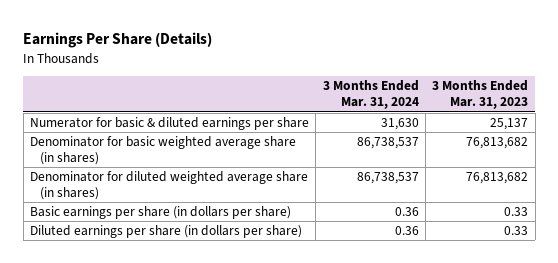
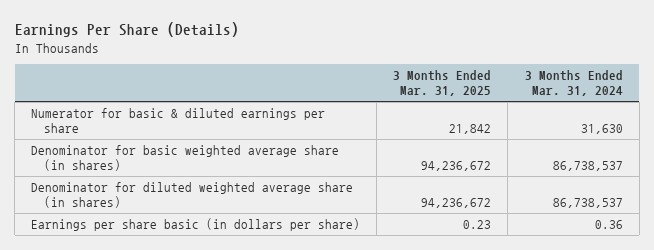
- | 3 Months Ended Mar. 31, 2024 | 3 Months Ended Mar. 31, 2023
+ | 3 Months Ended Mar. 31, 2025 | 3 Months Ended Mar. 31, 2024
- Basic earnings per share (in dollars per share) | 0.36 | 0.33
- Diluted earnings per share (in dollars per share) | 0.36 | 0.33
+ Earnings per share basic (in dollars per share) | 0.23 | 0.36

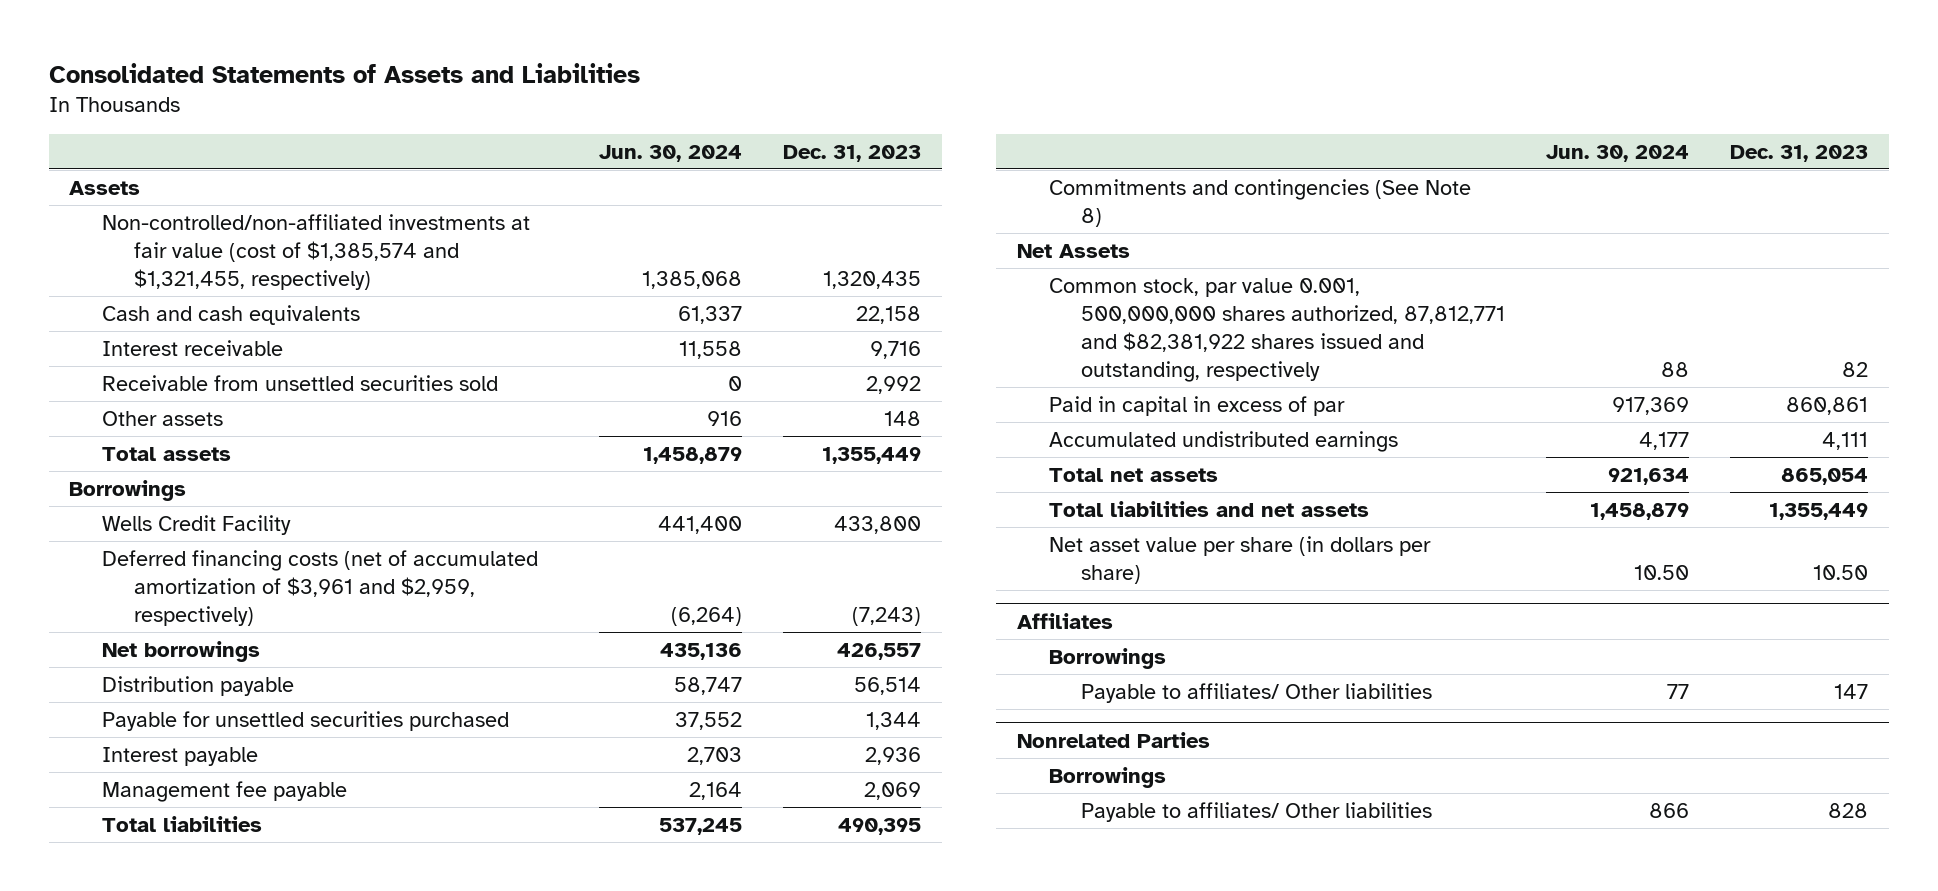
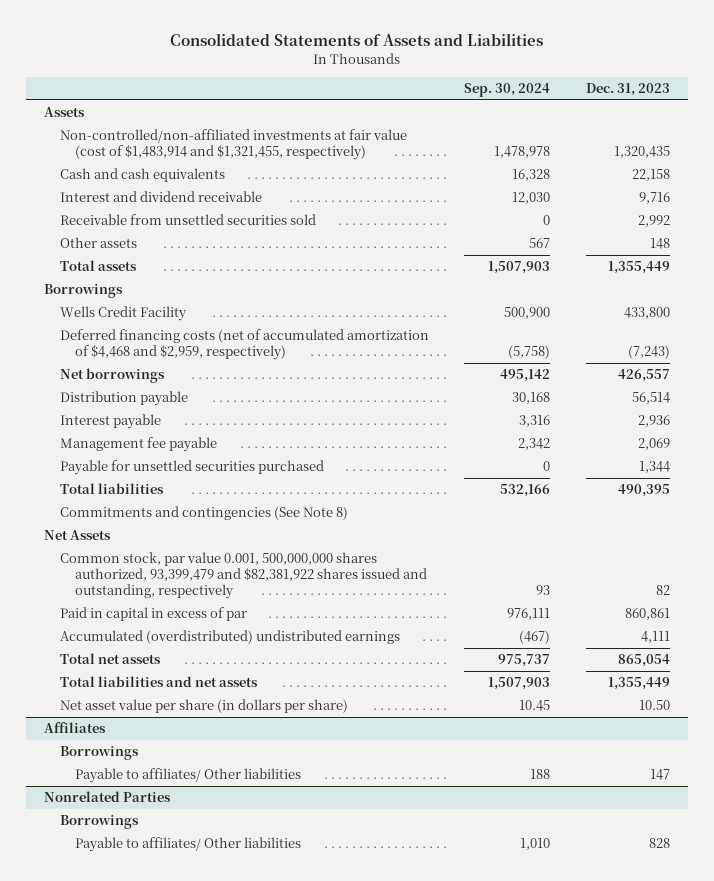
- | Jun. 30, 2024 | Dec. 31, 2023
+ | Sep. 30, 2024 | Dec. 31, 2023
- Non-controlled/non-affiliated investments at fair value (cost of $1,385,574 and $1,321,455, respectively) | 1,385,068 | 1,320,435
+ Non-controlled/non-affiliated investments at fair value (cost of $1,483,914 and $1,321,455, respectively) | 1,478,978 | 1,320,435
- Interest receivable | 11,558 | 9,716
+ Interest and dividend receivable | 12,030 | 9,716
- Deferred financing costs (net of accumulated amortization of $3,961 and $2,959, respectively) | (6,264) | (7,243)
+ Deferred financing costs (net of accumulated amortization of $4,468 and $2,959, respectively) | (5,758) | (7,243)
moved down: Payable for unsettled securities purchased | 0 | 1,344
- Common stock, par value 0.001, 500,000,000 shares authorized, 87,812,771 and $82,381,922 shares issued and outstanding, respectively | 88 | 82
+ Common stock, par value 0.001, 500,000,000 shares authorized, 93,399,479 and $82,381,922 shares issued and outstanding, respectively | 93 | 82
- Accumulated undistributed earnings | 4,177 | 4,111
+ Accumulated (overdistributed) undistributed earnings | (467) | 4,111

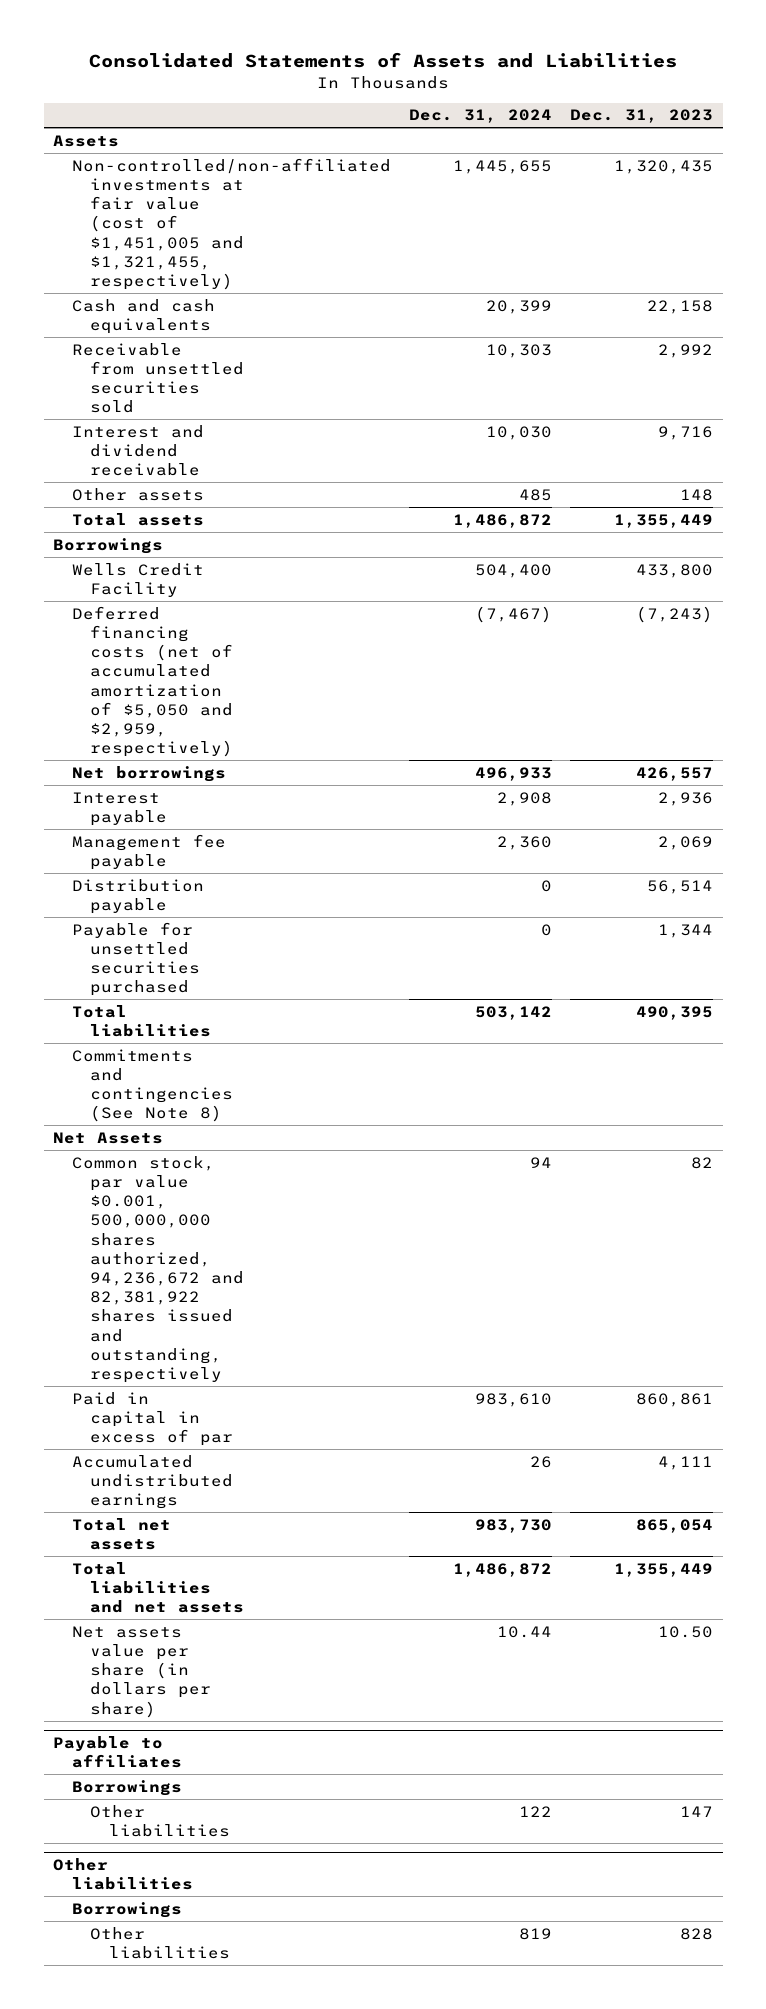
- | Sep. 30, 2024 | Dec. 31, 2023
+ | Dec. 31, 2024 | Dec. 31, 2023
- Non-controlled/non-affiliated investments at fair value (cost of $1,483,914 and $1,321,455, respectively) | 1,478,978 | 1,320,435
+ Non-controlled/non-affiliated investments at fair value (cost of $1,451,005 and $1,321,455, respectively) | 1,445,655 | 1,320,435
moved down: Interest and dividend receivable | 10,030 | 9,716
- Deferred financing costs (net of accumulated amortization of $4,468 and $2,959, respectively) | (5,758) | (7,243)
+ Deferred financing costs (net of accumulated amortization of $5,050 and $2,959, respectively) | (7,467) | (7,243)
moved down: Distribution payable | 0 | 56,514
- Common stock, par value 0.001, 500,000,000 shares authorized, 93,399,479 and $82,381,922 shares issued and outstanding, respectively | 93 | 82
+ Common stock, par value $0.001, 500,000,000 shares authorized, 94,236,672 and 82,381,922 shares issued and outstanding, respectively | 94 | 82
- Accumulated (overdistributed) undistributed earnings | (467) | 4,111
+ Accumulated undistributed earnings | 26 | 4,111
- Net asset value per share (in dollars per share) | 10.45 | 10.50
- Affiliates
+ Net assets value per share (in dollars per share) | 10.44 | 10.50
+ Payable to affiliates
- Payable to affiliates/ Other liabilities | 188 | 147
- Nonrelated Parties
+ Other liabilities | 122 | 147
+ Other liabilities
- Payable to affiliates/ Other liabilities | 1,010 | 828
+ Other liabilities | 819 | 828

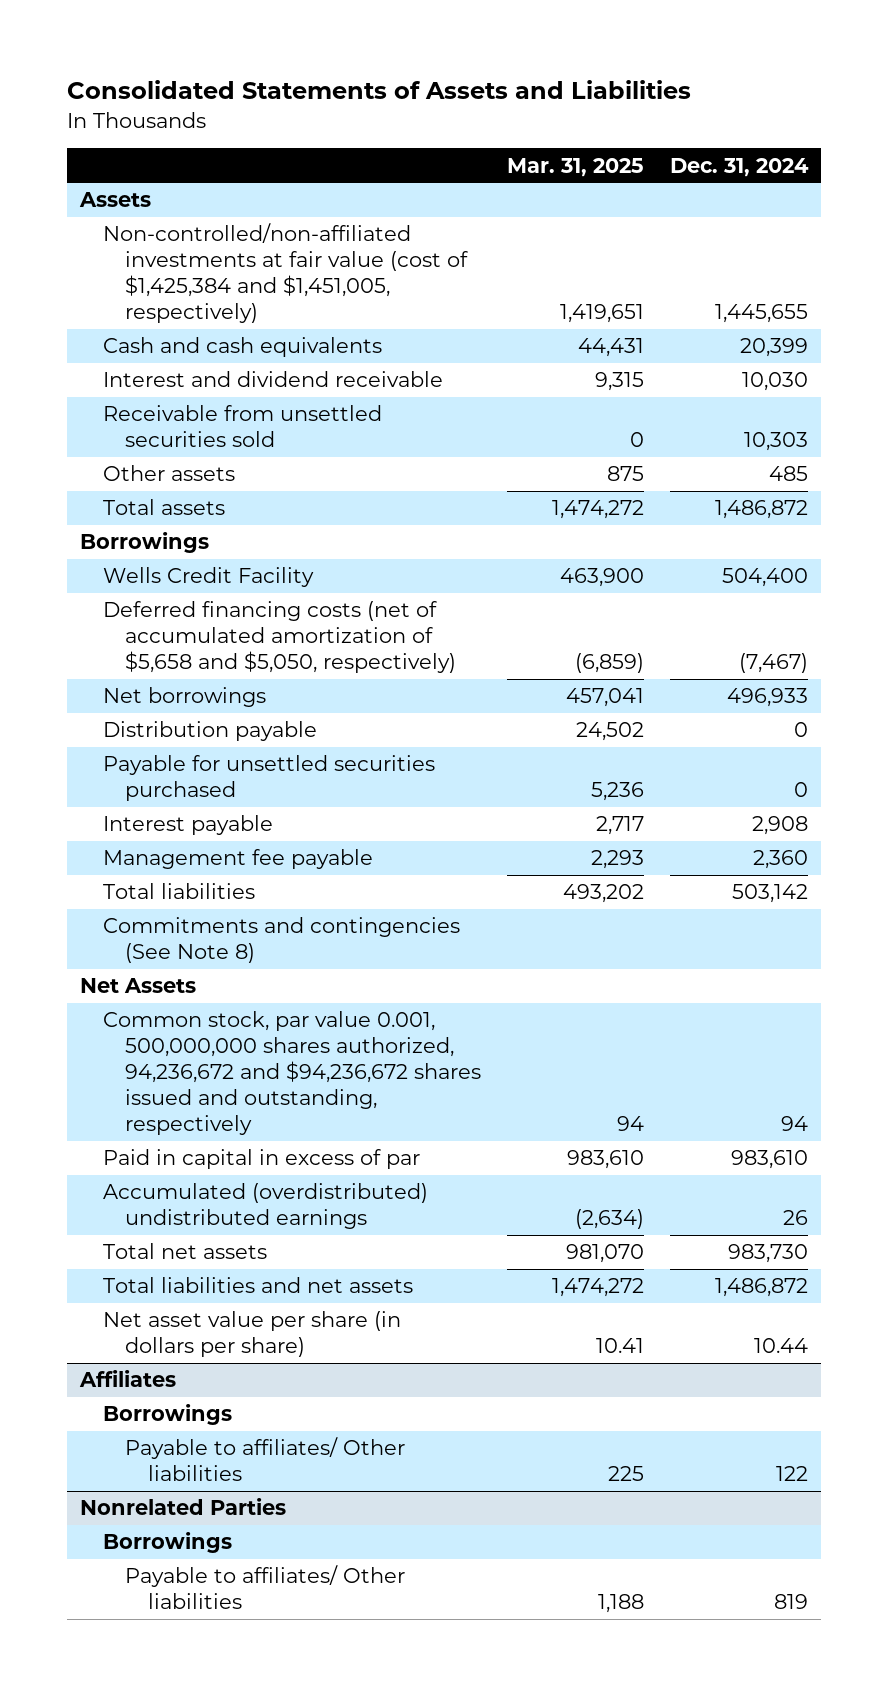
- | Dec. 31, 2024 | Dec. 31, 2023
+ | Mar. 31, 2025 | Dec. 31, 2024
- Non-controlled/non-affiliated investments at fair value (cost of $1,451,005 and $1,321,455, respectively) | 1,445,655 | 1,320,435
+ Non-controlled/non-affiliated investments at fair value (cost of $1,425,384 and $1,451,005, respectively) | 1,419,651 | 1,445,655
moved down: Receivable from unsettled securities sold | 0 | 10,303
- Deferred financing costs (net of accumulated amortization of $5,050 and $2,959, respectively) | (7,467) | (7,243)
+ Deferred financing costs (net of accumulated amortization of $5,658 and $5,050, respectively) | (6,859) | (7,467)
moved down: Interest payable | 2,717 | 2,908
moved down: Management fee payable | 2,293 | 2,360
- Common stock, par value $0.001, 500,000,000 shares authorized, 94,236,672 and 82,381,922 shares issued and outstanding, respectively | 94 | 82
+ Common stock, par value 0.001, 500,000,000 shares authorized, 94,236,672 and $94,236,672 shares issued and outstanding, respectively | 94 | 94
- Accumulated undistributed earnings | 26 | 4,111
+ Accumulated (overdistributed) undistributed earnings | (2,634) | 26
- Net assets value per share (in dollars per share) | 10.44 | 10.50
- Payable to affiliates
+ Net asset value per share (in dollars per share) | 10.41 | 10.44
+ Affiliates
- Other liabilities | 122 | 147
- Other liabilities
+ Payable to affiliates/ Other liabilities | 225 | 122
+ Nonrelated Parties
- Other liabilities | 819 | 828
+ Payable to affiliates/ Other liabilities | 1,188 | 819

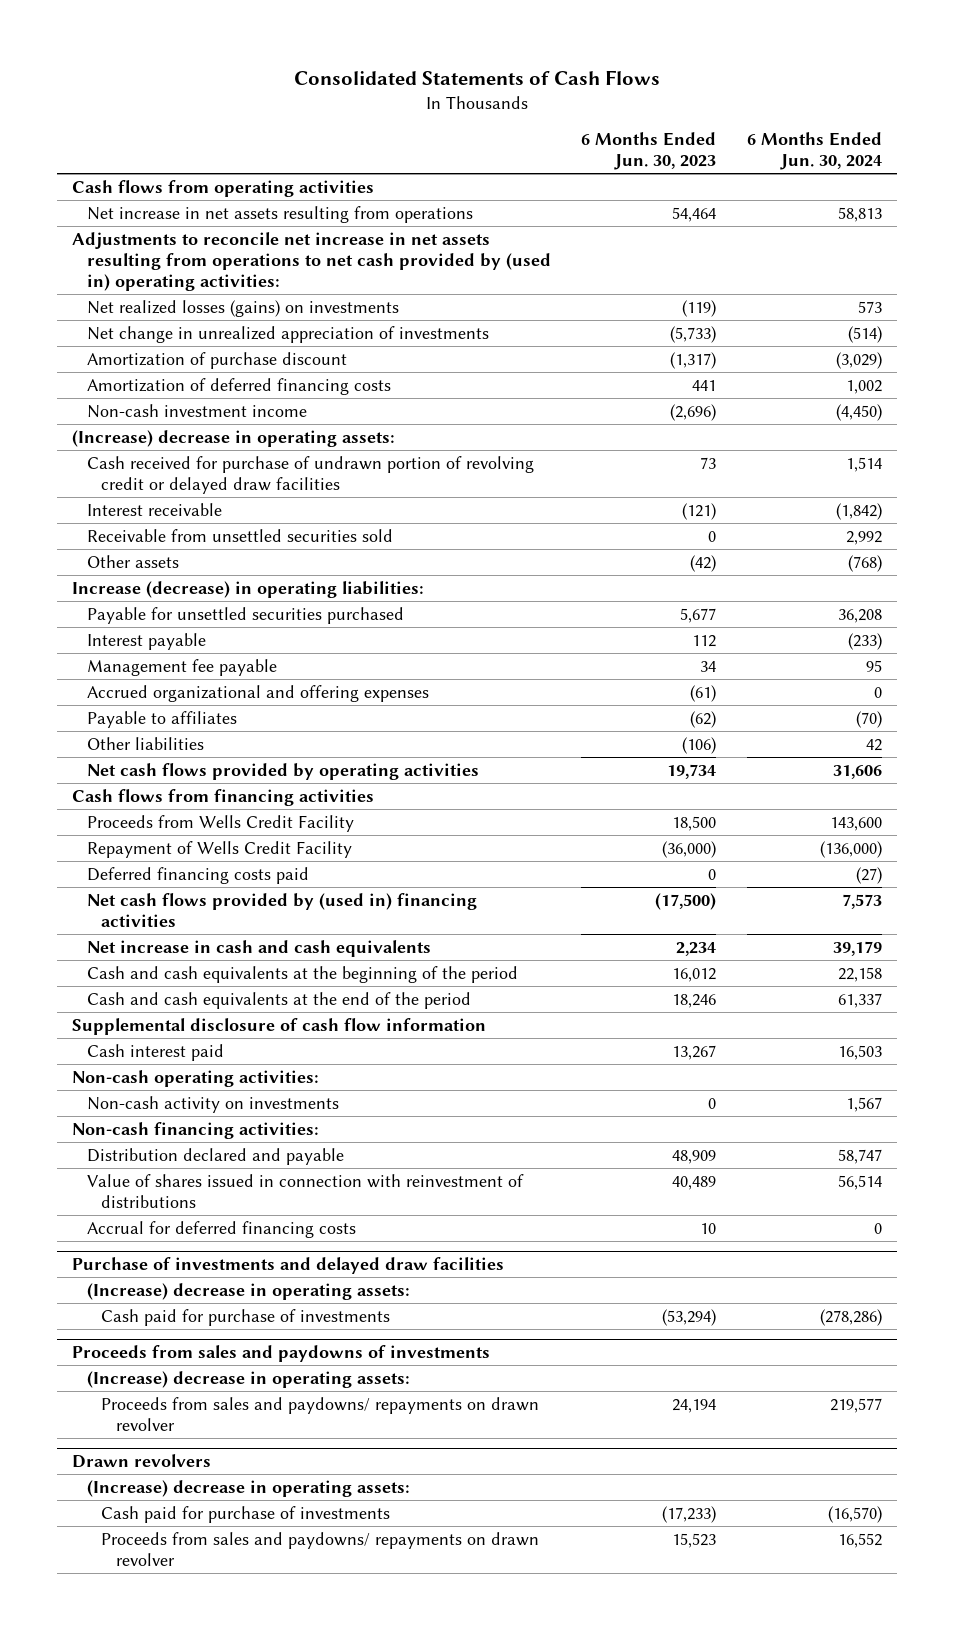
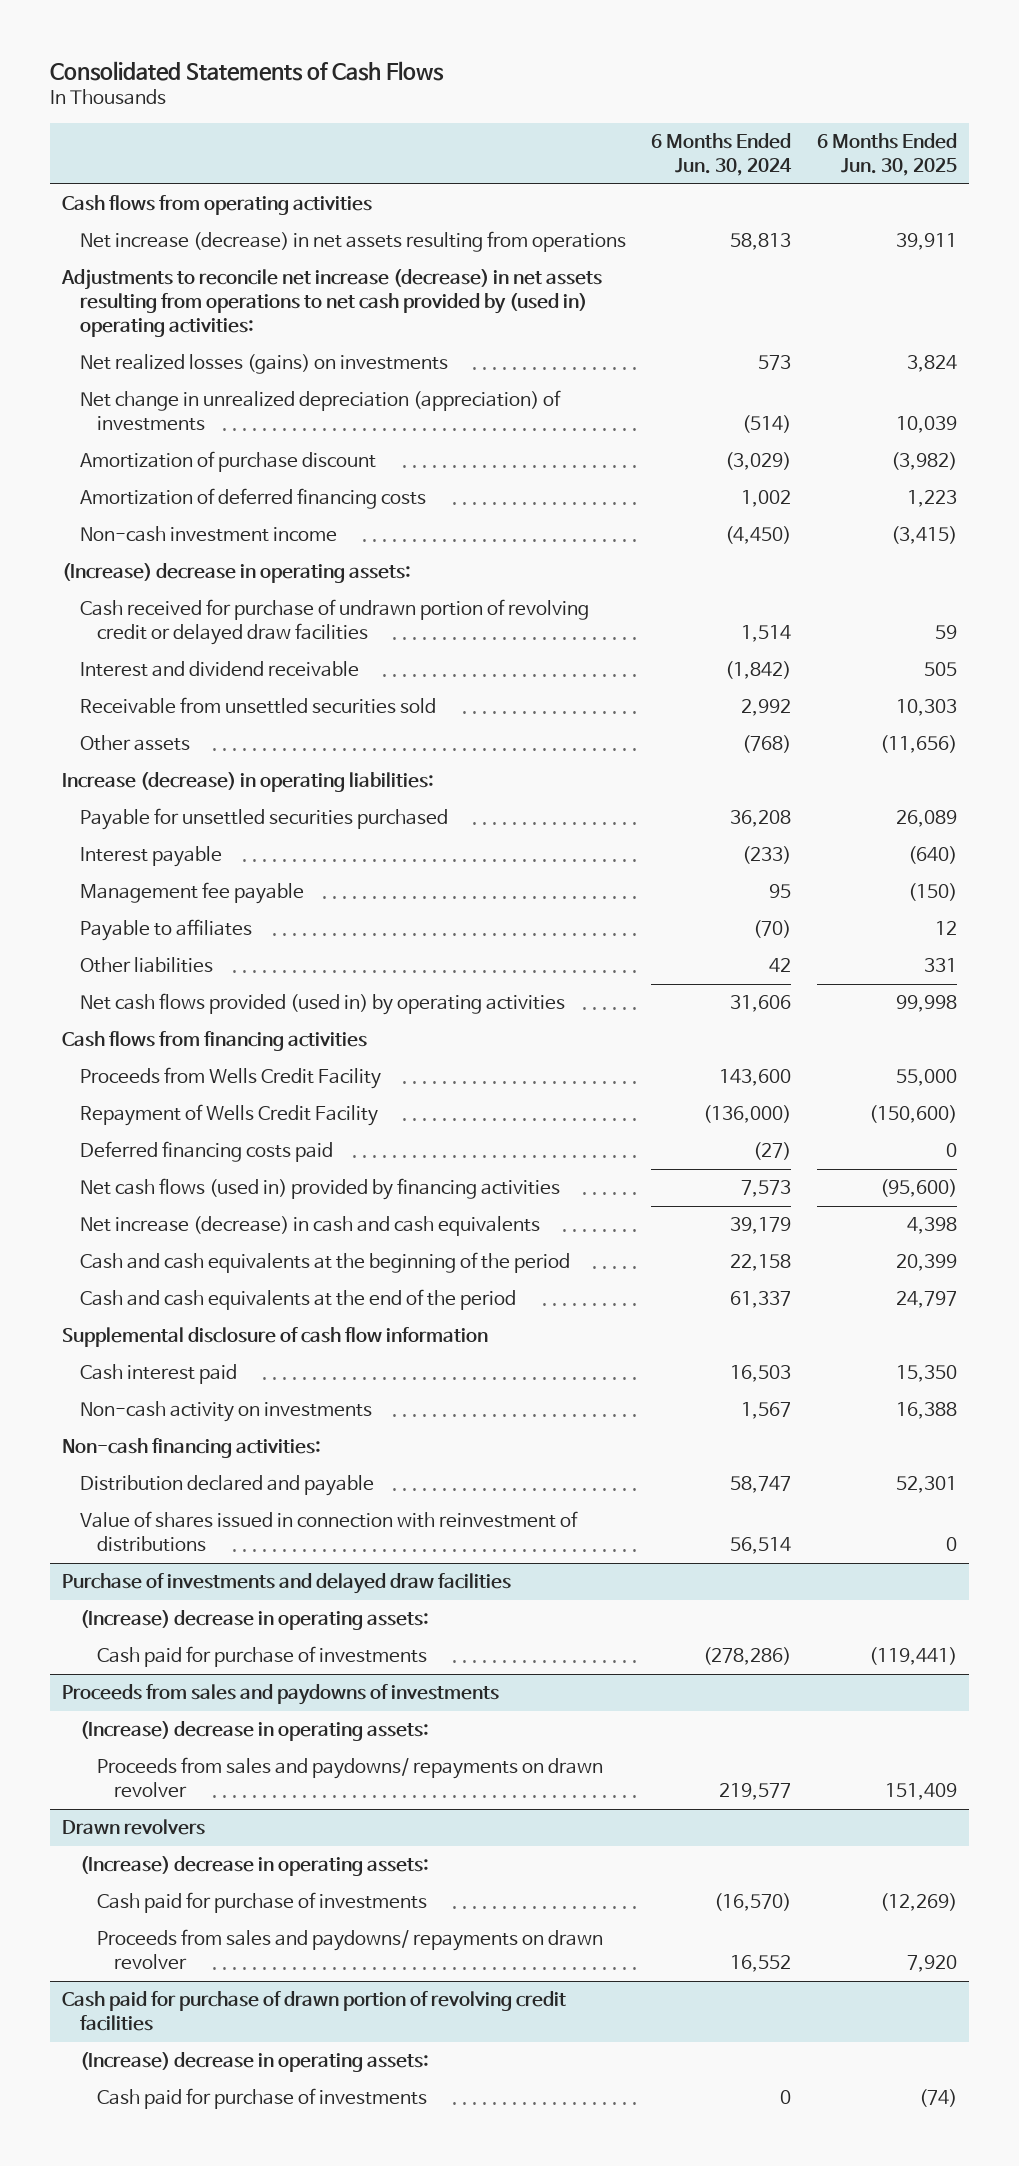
- | 6 Months Ended Jun. 30, 2023 | 6 Months Ended Jun. 30, 2024
+ | 6 Months Ended Jun. 30, 2024 | 6 Months Ended Jun. 30, 2025
- Net increase in net assets resulting from operations | 54,464 | 58,813
- Adjustments to reconcile net increase in net assets resulting from operations to net cash provided by (used in) operating activities:
+ Net increase (decrease) in net assets resulting from operations | 58,813 | 39,911
+ Adjustments to reconcile net increase (decrease) in net assets resulting from operations to net cash provided by (used in) operating activities:
- Net change in unrealized appreciation of investments | (5,733) | (514)
+ Net change in unrealized depreciation (appreciation) of investments | (514) | 10,039
- Interest receivable | (121) | (1,842)
+ Interest and dividend receivable | (1,842) | 505
- Accrued organizational and offering expenses | (61) | 0
- Net cash flows provided by operating activities | 19,734 | 31,606
+ Net cash flows provided (used in) by operating activities | 31,606 | 99,998
- Net cash flows provided by (used in) financing activities | (17,500) | 7,573
- Net increase in cash and cash equivalents | 2,234 | 39,179
+ Net cash flows (used in) provided by financing activities | 7,573 | (95,600)
+ Net increase (decrease) in cash and cash equivalents | 39,179 | 4,398
- Non-cash operating activities:
- Accrual for deferred financing costs | 10 | 0
+ Cash paid for purchase of drawn portion of revolving credit facilities
+ (Increase) decrease in operating assets:
+ Cash paid for purchase of investments | 0 | (74)

